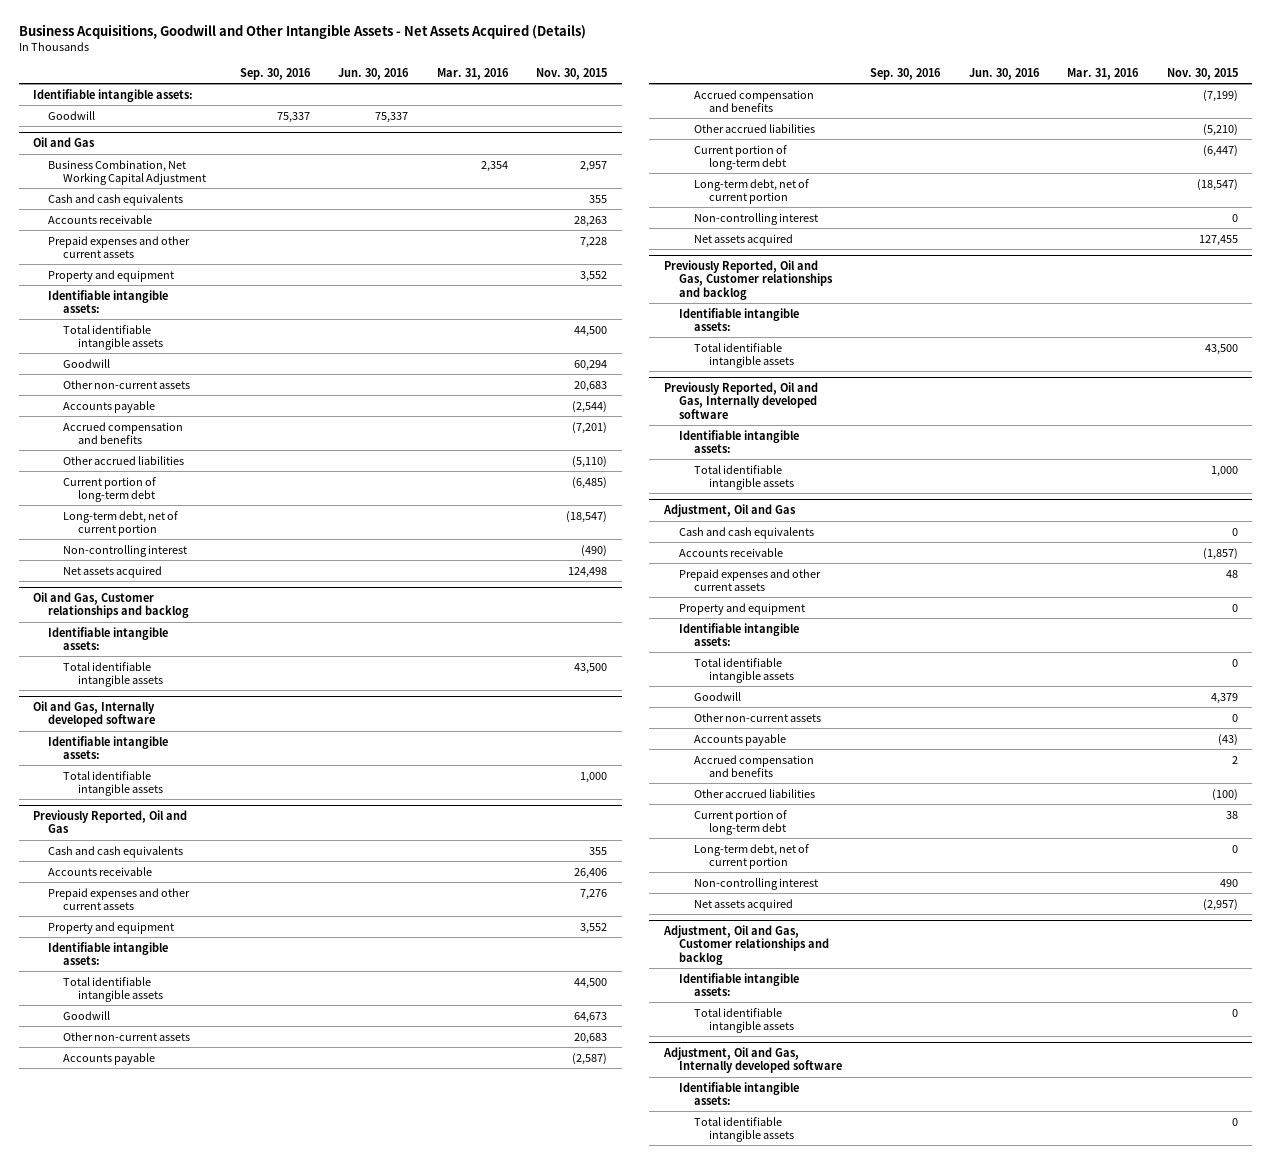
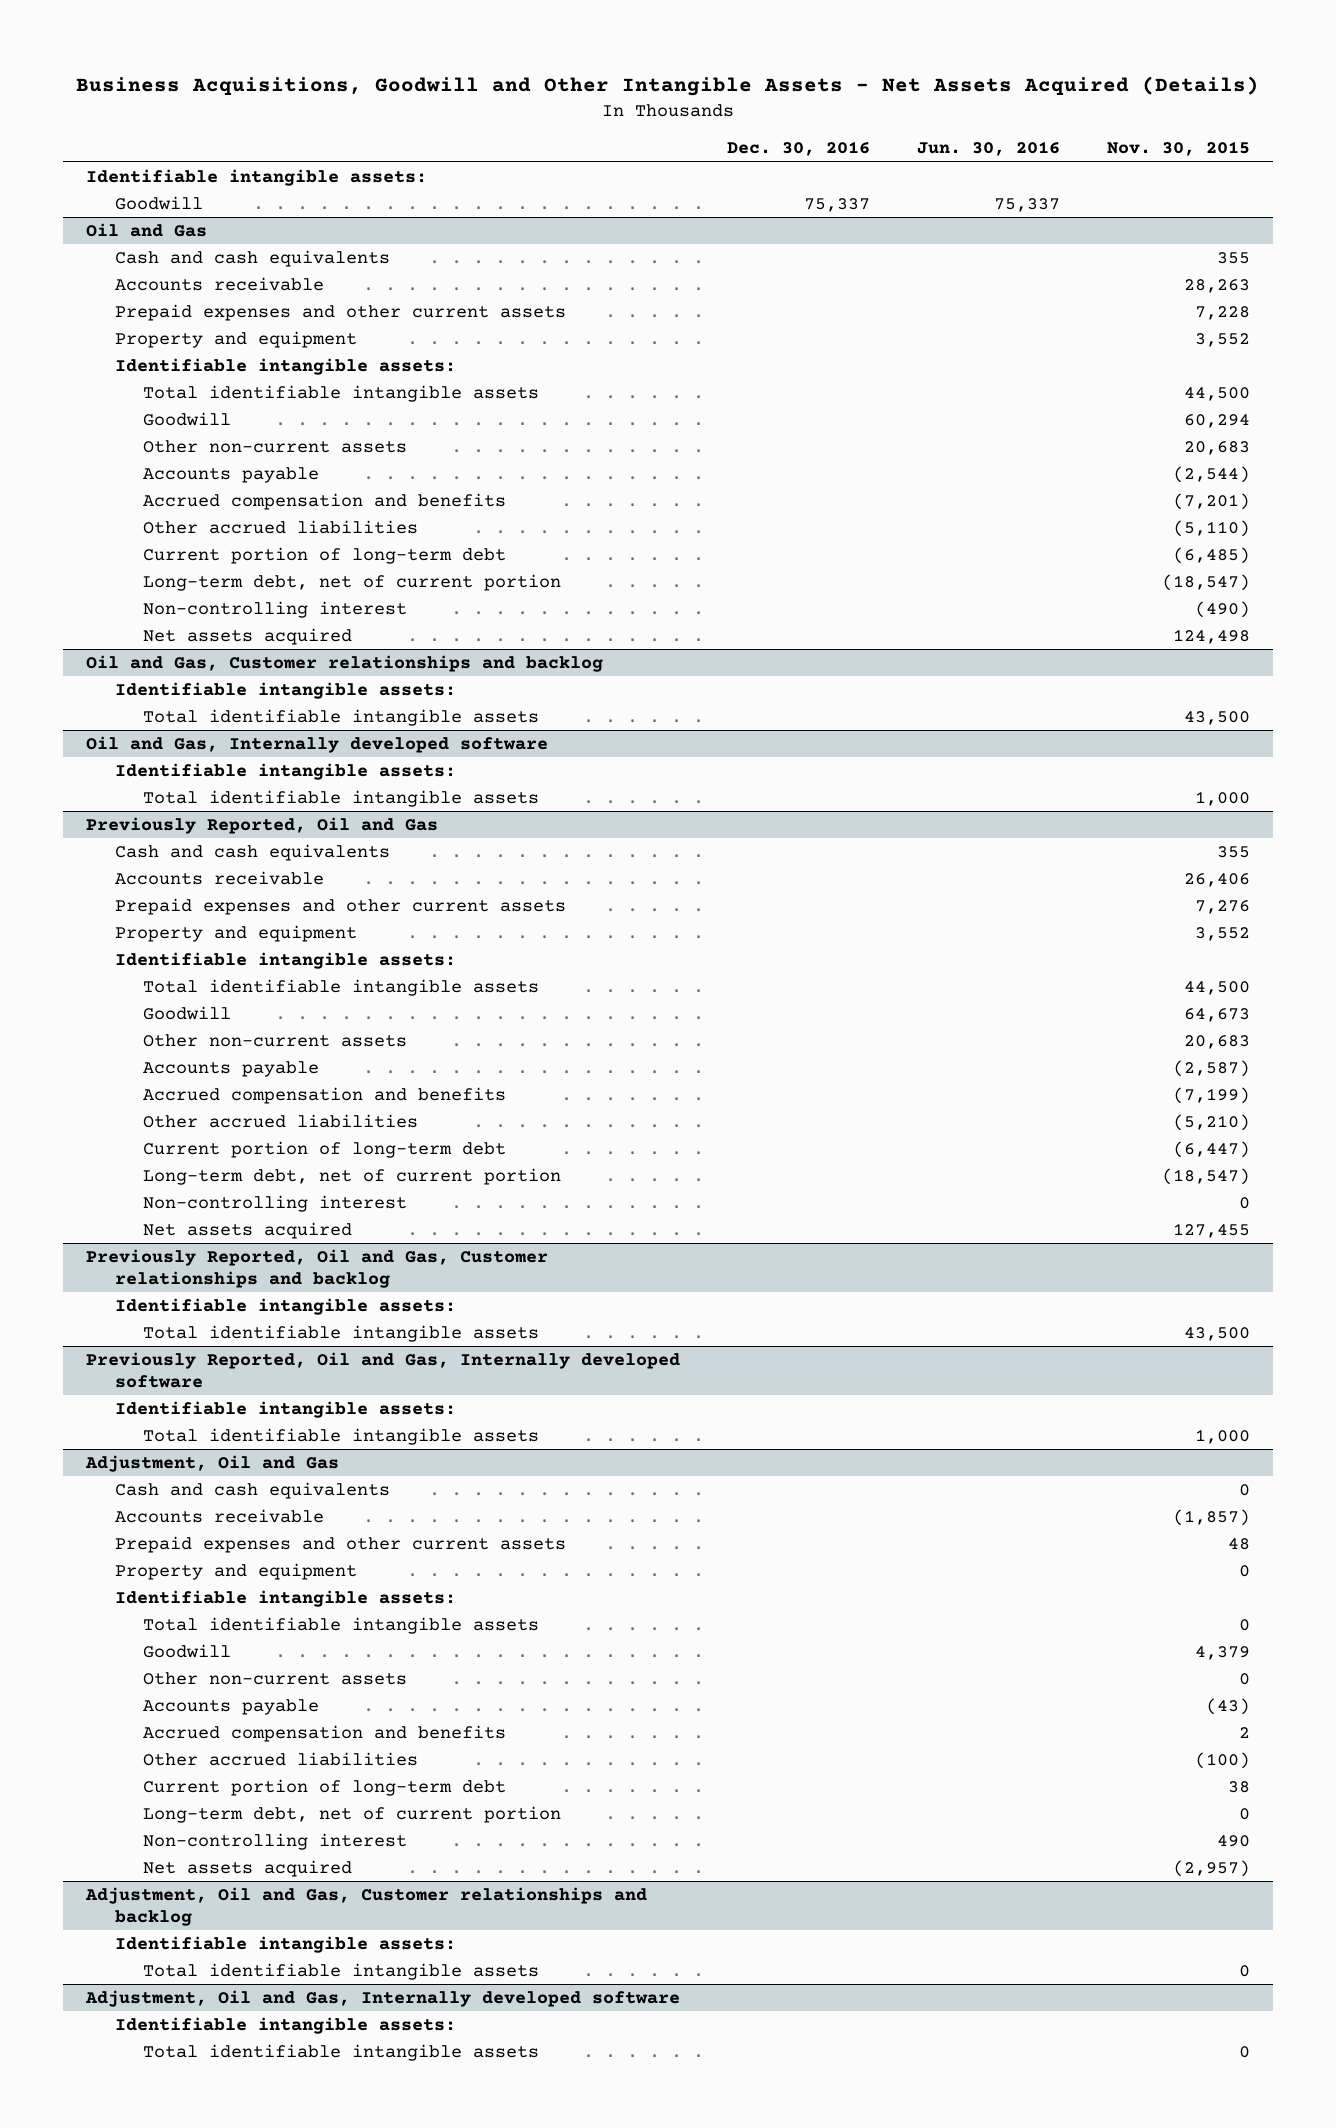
- | Sep. 30, 2016 | Jun. 30, 2016 | Mar. 31, 2016 | Nov. 30, 2015
+ | Dec. 30, 2016 | Jun. 30, 2016 | Nov. 30, 2015
@ Oil and Gas
- Business Combination, Net Working Capital Adjustment | | | 2,354 | 2,957

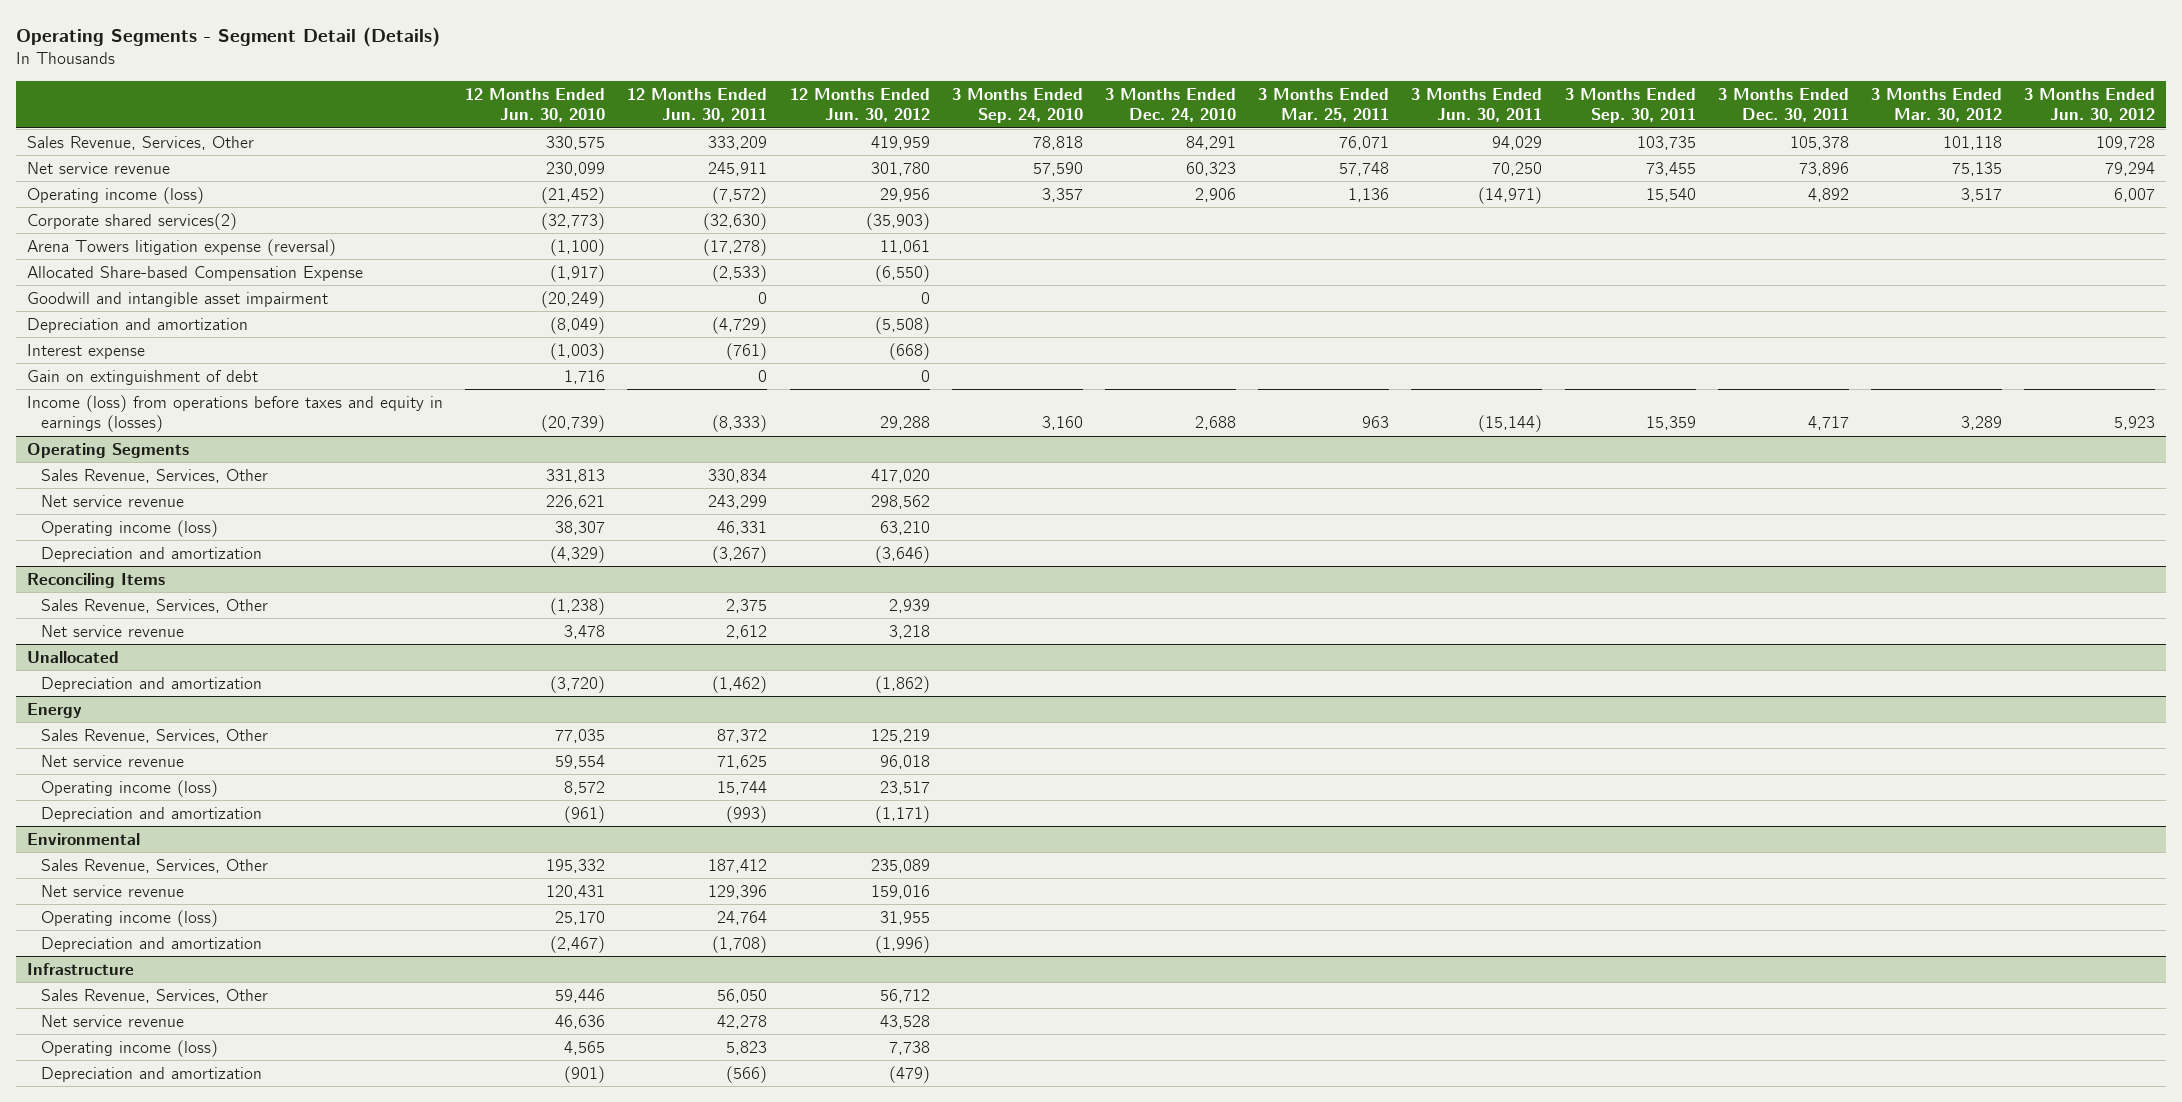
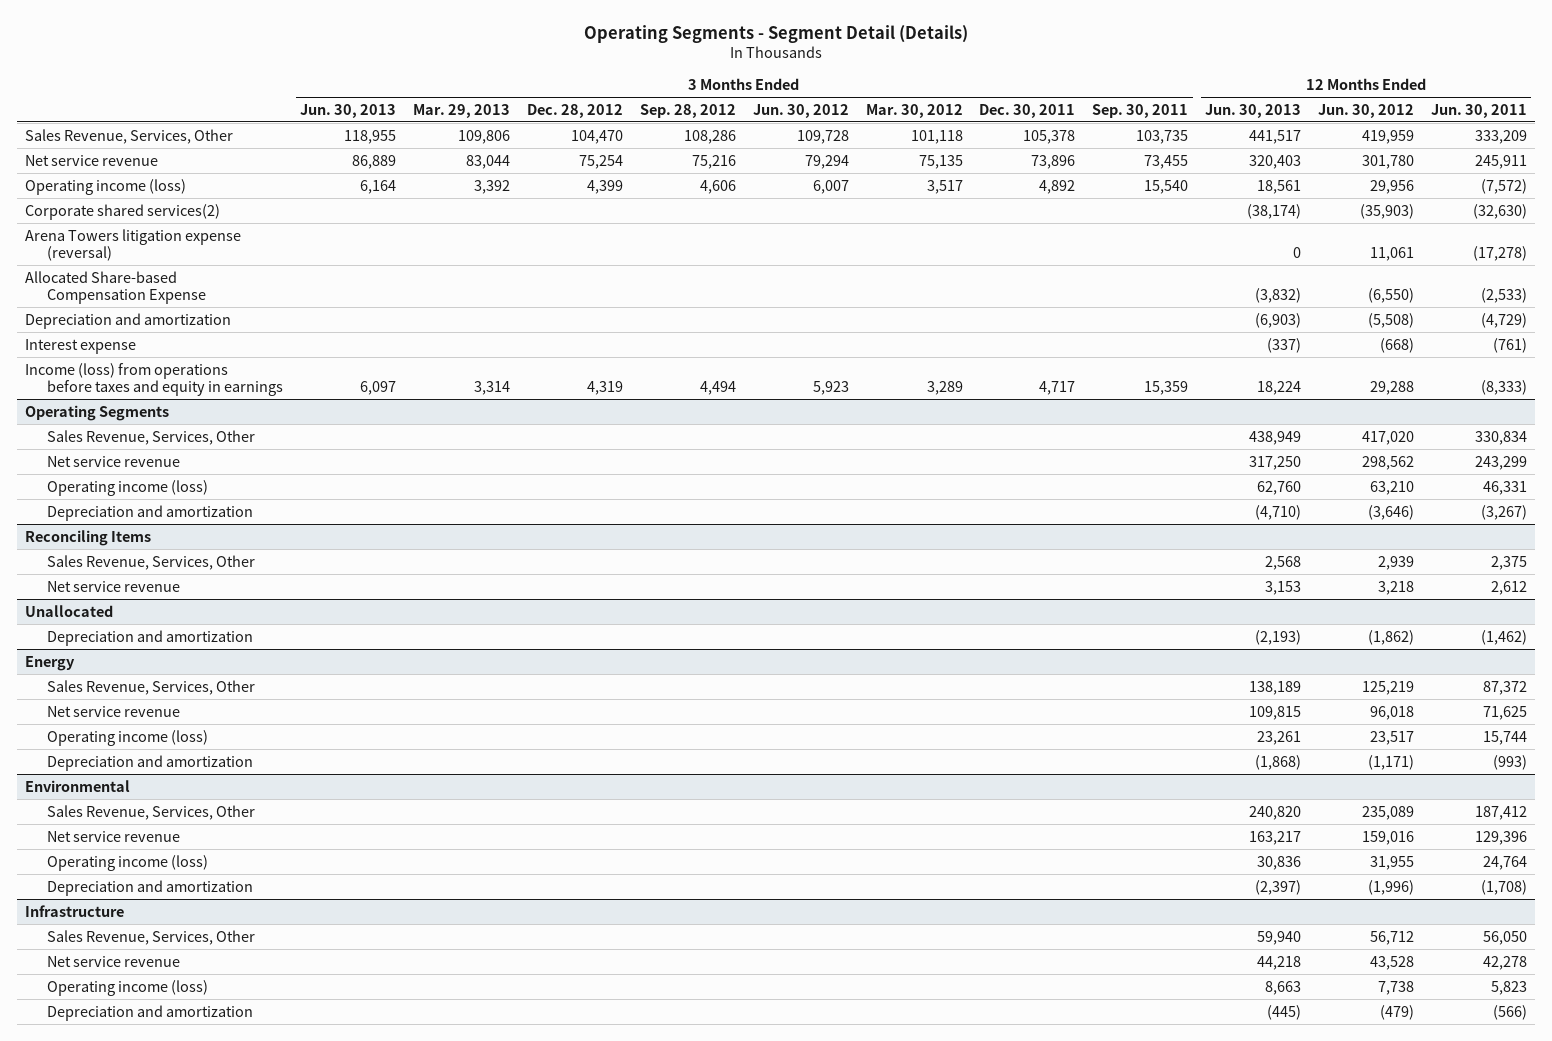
- | 12 Months Ended Jun. 30, 2010 | 12 Months Ended Jun. 30, 2011 | 12 Months Ended Jun. 30, 2012 | 3 Months Ended Sep. 24, 2010 | 3 Months Ended Dec. 24, 2010 | 3 Months Ended Mar. 25, 2011 | 3 Months Ended Jun. 30, 2011 | 3 Months Ended Sep. 30, 2011 | 3 Months Ended Dec. 30, 2011 | 3 Months Ended Mar. 30, 2012 | 3 Months Ended Jun. 30, 2012
+ | 3 Months Ended Jun. 30, 2013 | 3 Months Ended Mar. 29, 2013 | 3 Months Ended Dec. 28, 2012 | 3 Months Ended Sep. 28, 2012 | 3 Months Ended Jun. 30, 2012 | 3 Months Ended Mar. 30, 2012 | 3 Months Ended Dec. 30, 2011 | 3 Months Ended Sep. 30, 2011 | 12 Months Ended Jun. 30, 2013 | 12 Months Ended Jun. 30, 2012 | 12 Months Ended Jun. 30, 2011
- Goodwill and intangible asset impairment | (20,249) | 0 | 0 | | | | | | | |
- Gain on extinguishment of debt | 1,716 | 0 | 0 | | | | | | | |
- Income (loss) from operations before taxes and equity in earnings (losses) | (20,739) | (8,333) | 29,288 | 3,160 | 2,688 | 963 | (15,144) | 15,359 | 4,717 | 3,289 | 5,923
+ Income (loss) from operations before taxes and equity in earnings | 6,097 | 3,314 | 4,319 | 4,494 | 5,923 | 3,289 | 4,717 | 15,359 | 18,224 | 29,288 | (8,333)

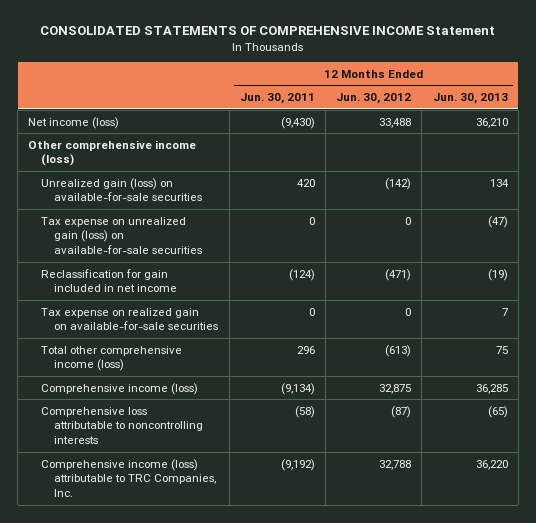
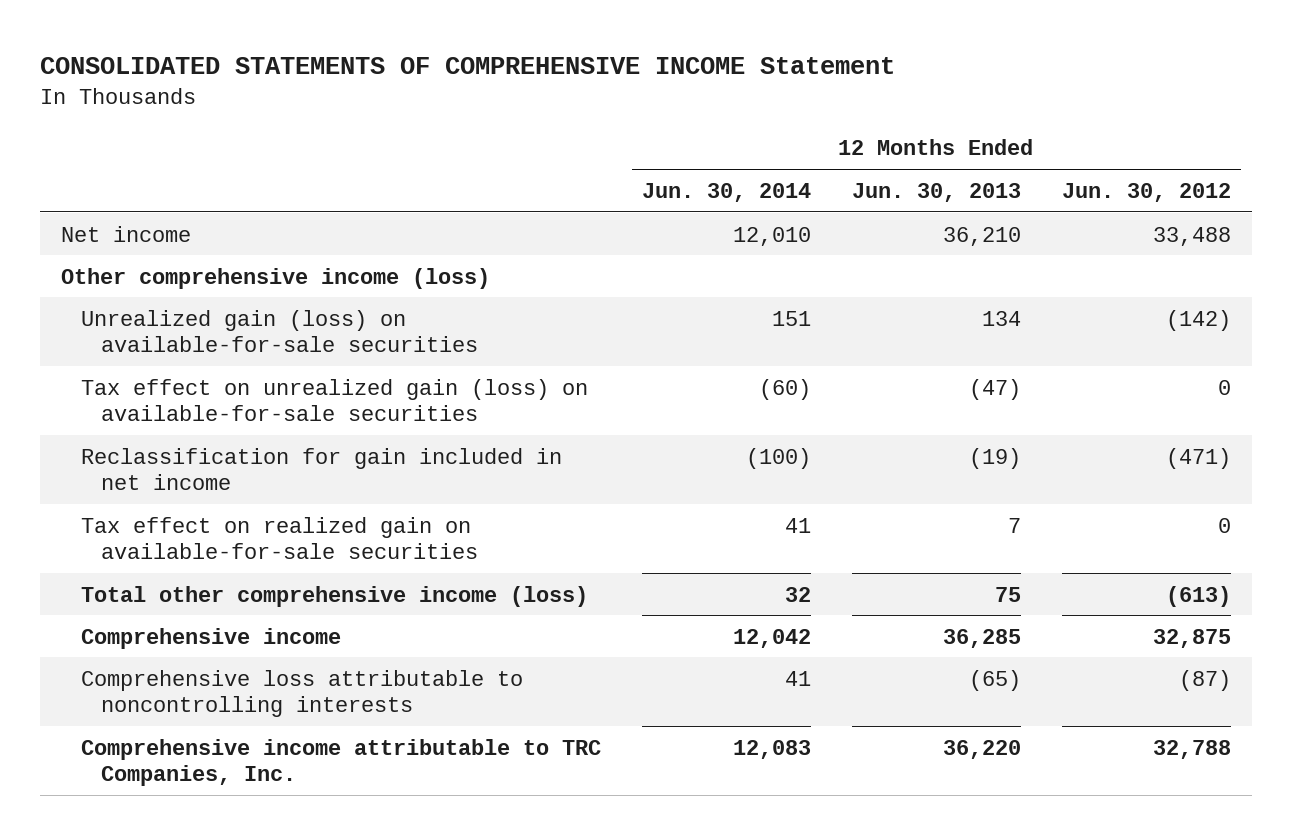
- | 12 Months Ended Jun. 30, 2011 | 12 Months Ended Jun. 30, 2012 | 12 Months Ended Jun. 30, 2013
+ | 12 Months Ended Jun. 30, 2014 | 12 Months Ended Jun. 30, 2013 | 12 Months Ended Jun. 30, 2012
- Net income (loss) | (9,430) | 33,488 | 36,210
+ Net income | 12,010 | 36,210 | 33,488
- Tax expense on unrealized gain (loss) on available-for-sale securities | 0 | 0 | (47)
+ Tax effect on unrealized gain (loss) on available-for-sale securities | (60) | (47) | 0
- Tax expense on realized gain on available-for-sale securities | 0 | 0 | 7
+ Tax effect on realized gain on available-for-sale securities | 41 | 7 | 0
- Comprehensive income (loss) | (9,134) | 32,875 | 36,285
+ Comprehensive income | 12,042 | 36,285 | 32,875
- Comprehensive income (loss) attributable to TRC Companies, Inc. | (9,192) | 32,788 | 36,220
+ Comprehensive income attributable to TRC Companies, Inc. | 12,083 | 36,220 | 32,788

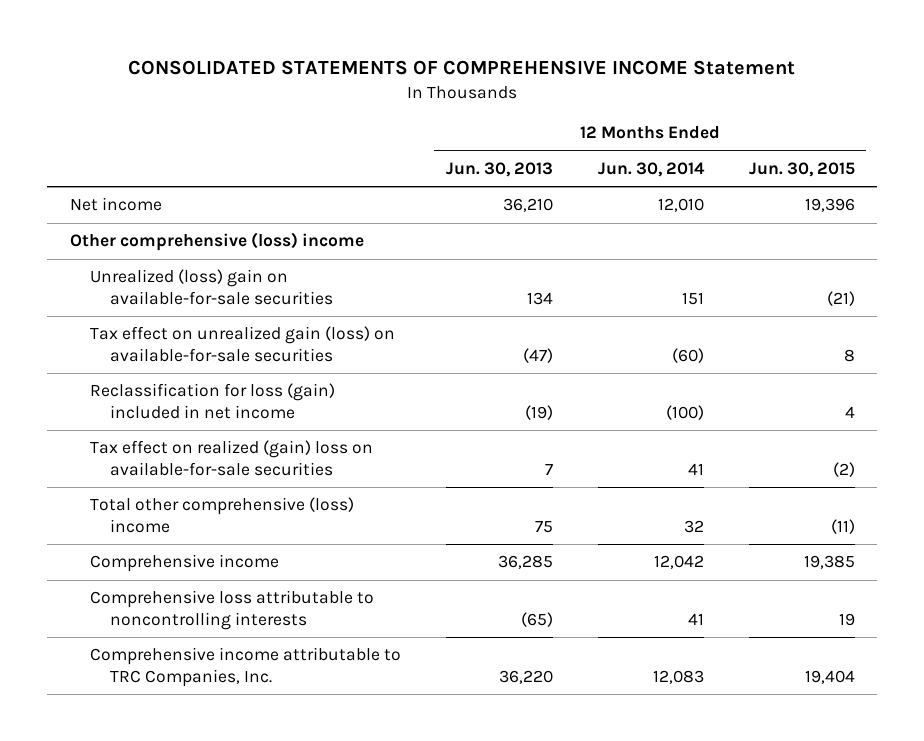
- | 12 Months Ended Jun. 30, 2014 | 12 Months Ended Jun. 30, 2013 | 12 Months Ended Jun. 30, 2012
+ | 12 Months Ended Jun. 30, 2013 | 12 Months Ended Jun. 30, 2014 | 12 Months Ended Jun. 30, 2015
- Other comprehensive income (loss)
- Unrealized gain (loss) on available-for-sale securities | 151 | 134 | (142)
+ Other comprehensive (loss) income
+ Unrealized (loss) gain on available-for-sale securities | 134 | 151 | (21)
- Reclassification for gain included in net income | (100) | (19) | (471)
- Tax effect on realized gain on available-for-sale securities | 41 | 7 | 0
- Total other comprehensive income (loss) | 32 | 75 | (613)
+ Reclassification for loss (gain) included in net income | (19) | (100) | 4
+ Tax effect on realized (gain) loss on available-for-sale securities | 7 | 41 | (2)
+ Total other comprehensive (loss) income | 75 | 32 | (11)

